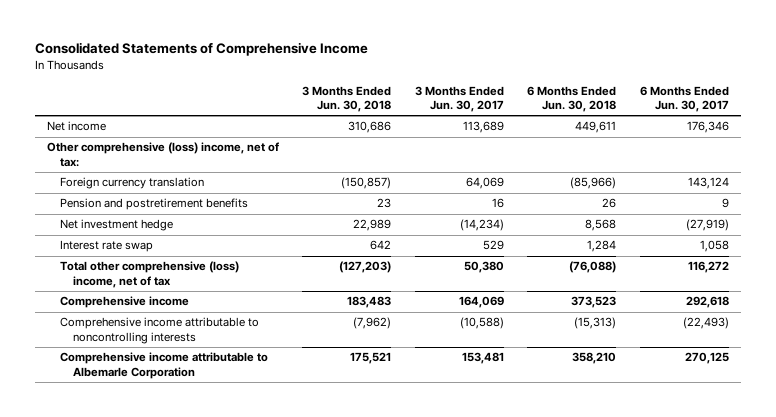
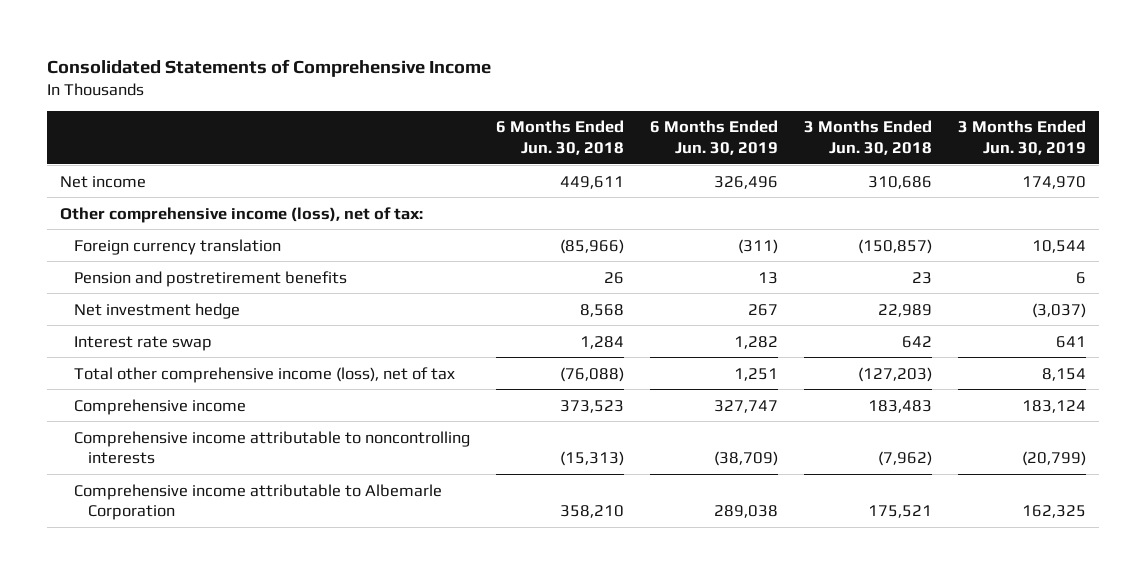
- | 3 Months Ended Jun. 30, 2018 | 3 Months Ended Jun. 30, 2017 | 6 Months Ended Jun. 30, 2018 | 6 Months Ended Jun. 30, 2017
+ | 6 Months Ended Jun. 30, 2018 | 6 Months Ended Jun. 30, 2019 | 3 Months Ended Jun. 30, 2018 | 3 Months Ended Jun. 30, 2019
- Other comprehensive (loss) income, net of tax:
+ Other comprehensive income (loss), net of tax:
- Total other comprehensive (loss) income, net of tax | (127,203) | 50,380 | (76,088) | 116,272
+ Total other comprehensive income (loss), net of tax | (76,088) | 1,251 | (127,203) | 8,154

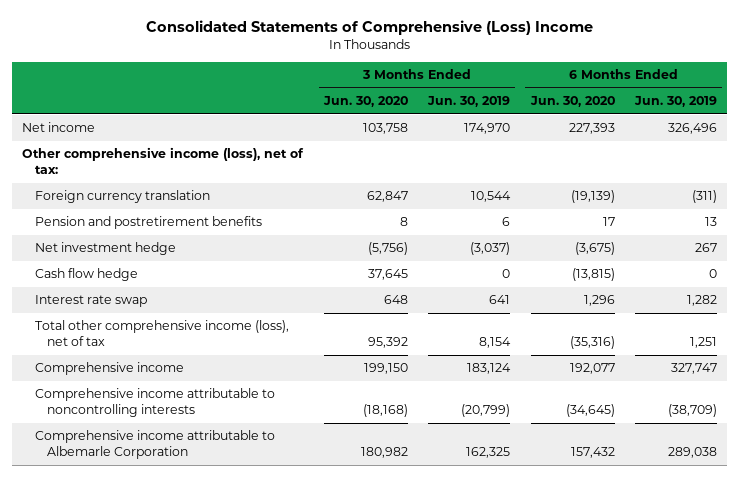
- Consolidated Statements of Comprehensive Income
+ Consolidated Statements of Comprehensive (Loss) Income
- | 6 Months Ended Jun. 30, 2018 | 6 Months Ended Jun. 30, 2019 | 3 Months Ended Jun. 30, 2018 | 3 Months Ended Jun. 30, 2019
+ | 3 Months Ended Jun. 30, 2020 | 3 Months Ended Jun. 30, 2019 | 6 Months Ended Jun. 30, 2020 | 6 Months Ended Jun. 30, 2019
+ Cash flow hedge | 37,645 | 0 | (13,815) | 0

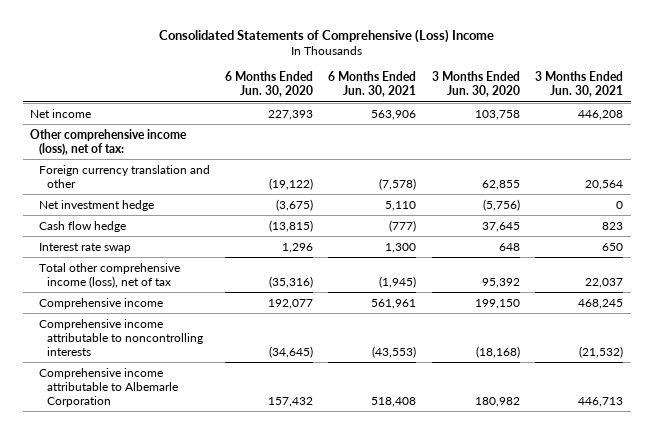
- | 3 Months Ended Jun. 30, 2020 | 3 Months Ended Jun. 30, 2019 | 6 Months Ended Jun. 30, 2020 | 6 Months Ended Jun. 30, 2019
+ | 6 Months Ended Jun. 30, 2020 | 6 Months Ended Jun. 30, 2021 | 3 Months Ended Jun. 30, 2020 | 3 Months Ended Jun. 30, 2021
- Foreign currency translation | 62,847 | 10,544 | (19,139) | (311)
- Pension and postretirement benefits | 8 | 6 | 17 | 13
+ Foreign currency translation and other | (19,122) | (7,578) | 62,855 | 20,564

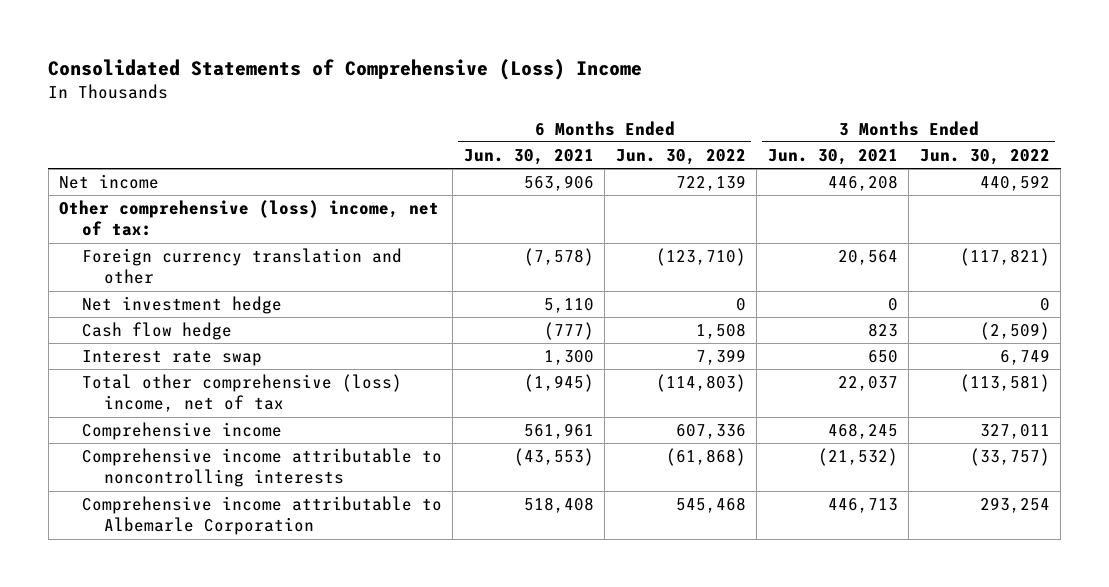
- | 6 Months Ended Jun. 30, 2020 | 6 Months Ended Jun. 30, 2021 | 3 Months Ended Jun. 30, 2020 | 3 Months Ended Jun. 30, 2021
+ | 6 Months Ended Jun. 30, 2021 | 6 Months Ended Jun. 30, 2022 | 3 Months Ended Jun. 30, 2021 | 3 Months Ended Jun. 30, 2022
- Other comprehensive income (loss), net of tax:
+ Other comprehensive (loss) income, net of tax:
- Total other comprehensive income (loss), net of tax | (35,316) | (1,945) | 95,392 | 22,037
+ Total other comprehensive (loss) income, net of tax | (1,945) | (114,803) | 22,037 | (113,581)

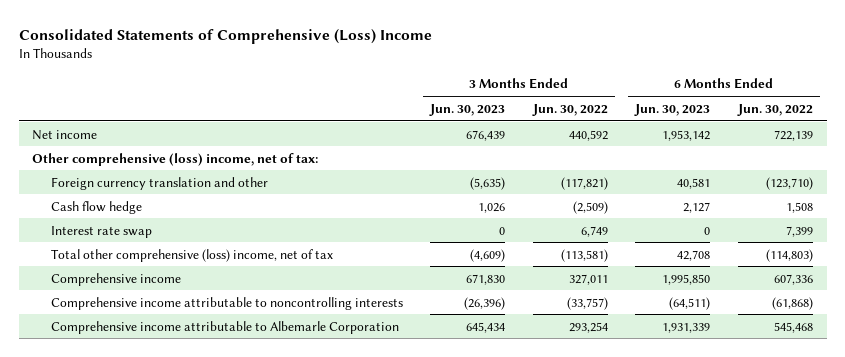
- | 6 Months Ended Jun. 30, 2021 | 6 Months Ended Jun. 30, 2022 | 3 Months Ended Jun. 30, 2021 | 3 Months Ended Jun. 30, 2022
+ | 3 Months Ended Jun. 30, 2023 | 3 Months Ended Jun. 30, 2022 | 6 Months Ended Jun. 30, 2023 | 6 Months Ended Jun. 30, 2022
- Net investment hedge | 5,110 | 0 | 0 | 0

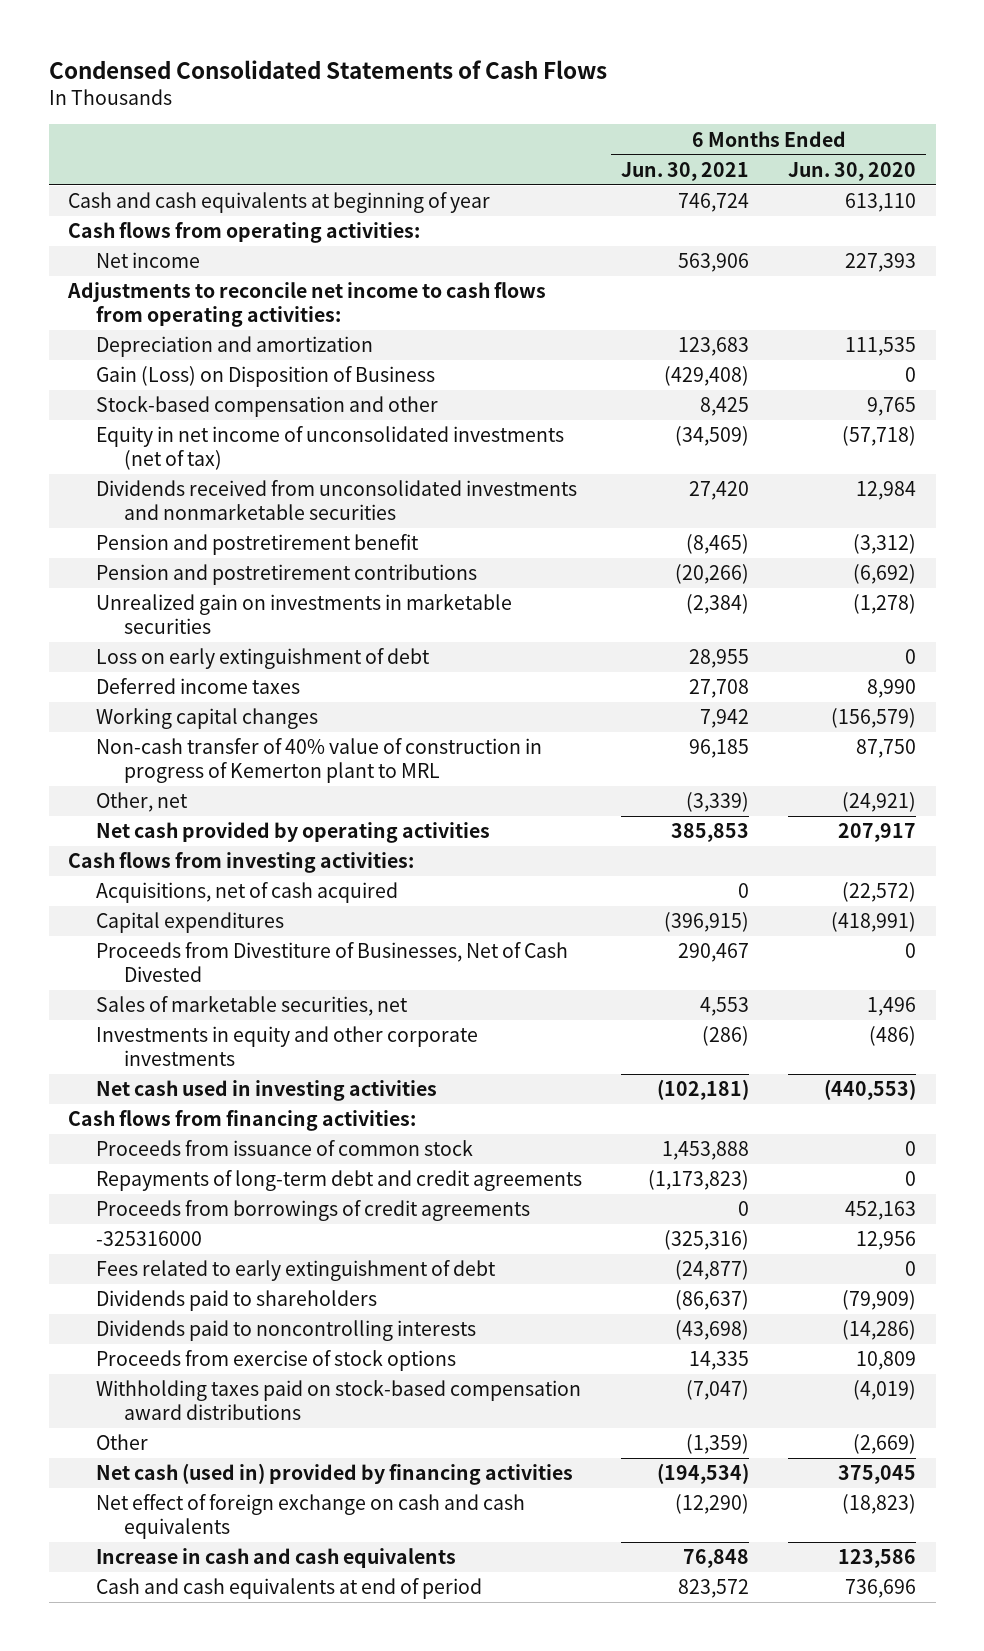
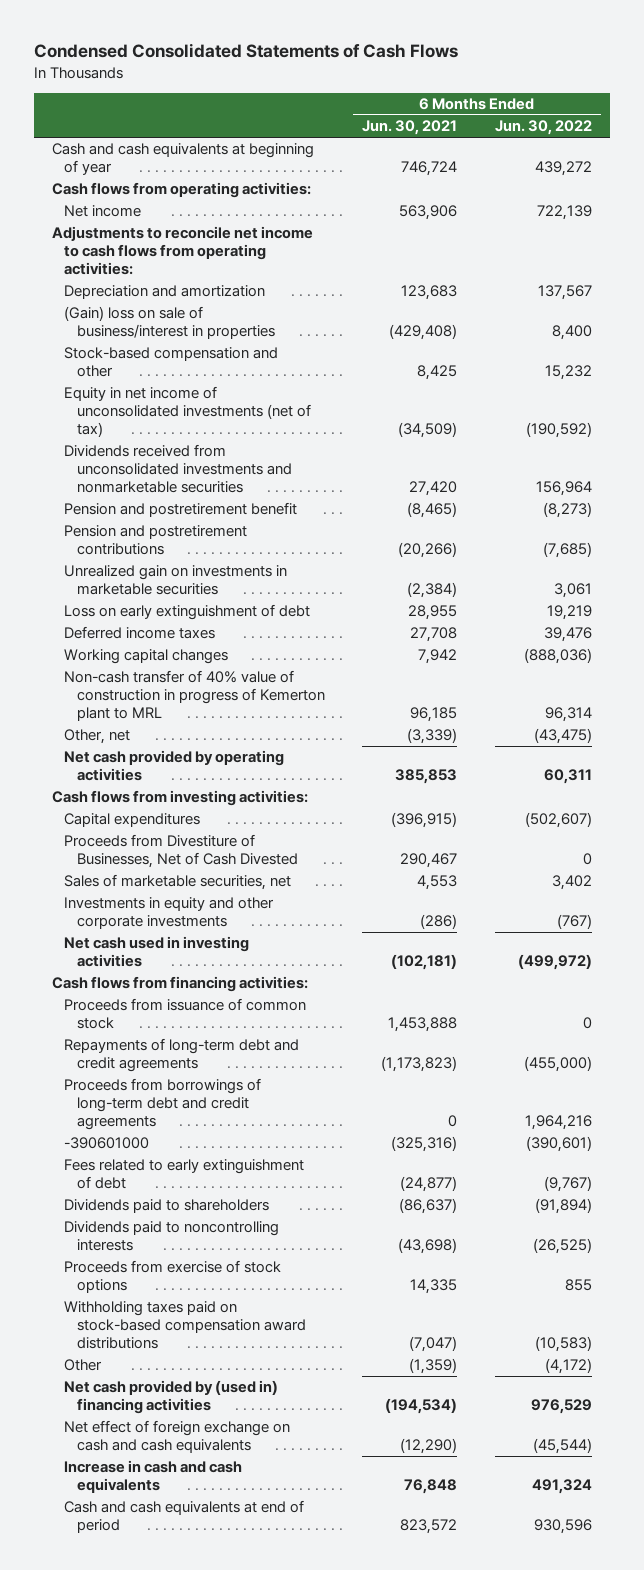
- | 6 Months Ended Jun. 30, 2021 | 6 Months Ended Jun. 30, 2020
+ | 6 Months Ended Jun. 30, 2021 | 6 Months Ended Jun. 30, 2022
- Gain (Loss) on Disposition of Business | (429,408) | 0
+ (Gain) loss on sale of business/interest in properties | (429,408) | 8,400
- Acquisitions, net of cash acquired | 0 | (22,572)
- Proceeds from borrowings of credit agreements | 0 | 452,163
- -325316000 | (325,316) | 12,956
+ Proceeds from borrowings of long-term debt and credit agreements | 0 | 1,964,216
+ -390601000 | (325,316) | (390,601)
- Net cash (used in) provided by financing activities | (194,534) | 375,045
+ Net cash provided by (used in) financing activities | (194,534) | 976,529

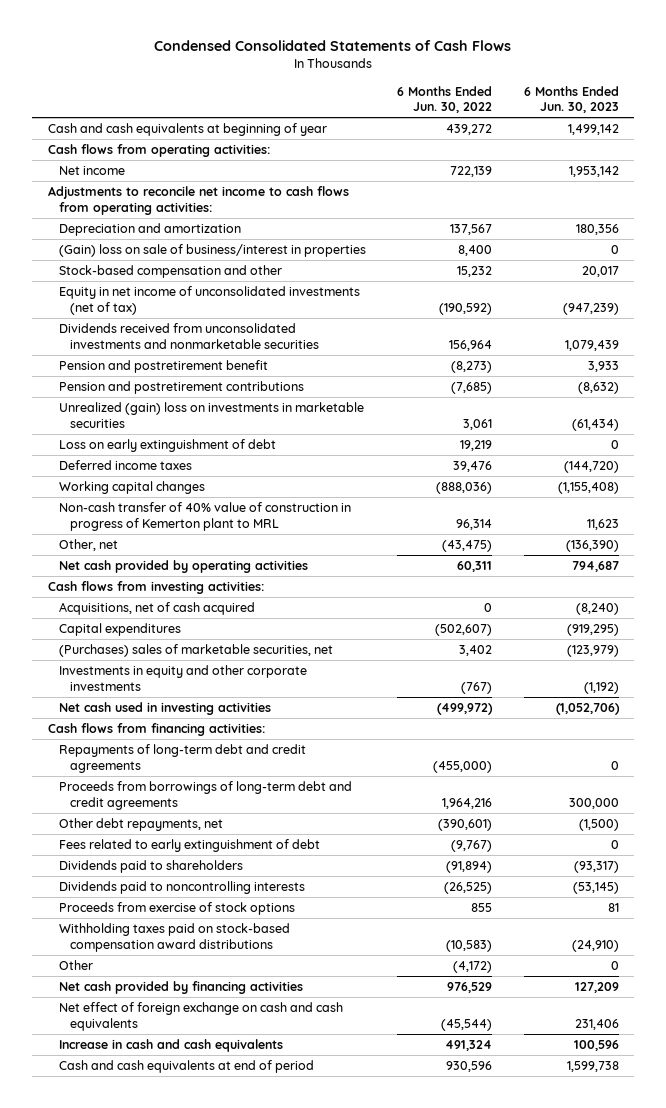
- | 6 Months Ended Jun. 30, 2021 | 6 Months Ended Jun. 30, 2022
+ | 6 Months Ended Jun. 30, 2022 | 6 Months Ended Jun. 30, 2023
- Unrealized gain on investments in marketable securities | (2,384) | 3,061
+ Unrealized (gain) loss on investments in marketable securities | 3,061 | (61,434)
+ Acquisitions, net of cash acquired | 0 | (8,240)
- Proceeds from Divestiture of Businesses, Net of Cash Divested | 290,467 | 0
- Sales of marketable securities, net | 4,553 | 3,402
+ (Purchases) sales of marketable securities, net | 3,402 | (123,979)
- Proceeds from issuance of common stock | 1,453,888 | 0
- -390601000 | (325,316) | (390,601)
+ Other debt repayments, net | (390,601) | (1,500)
- Net cash provided by (used in) financing activities | (194,534) | 976,529
+ Net cash provided by financing activities | 976,529 | 127,209

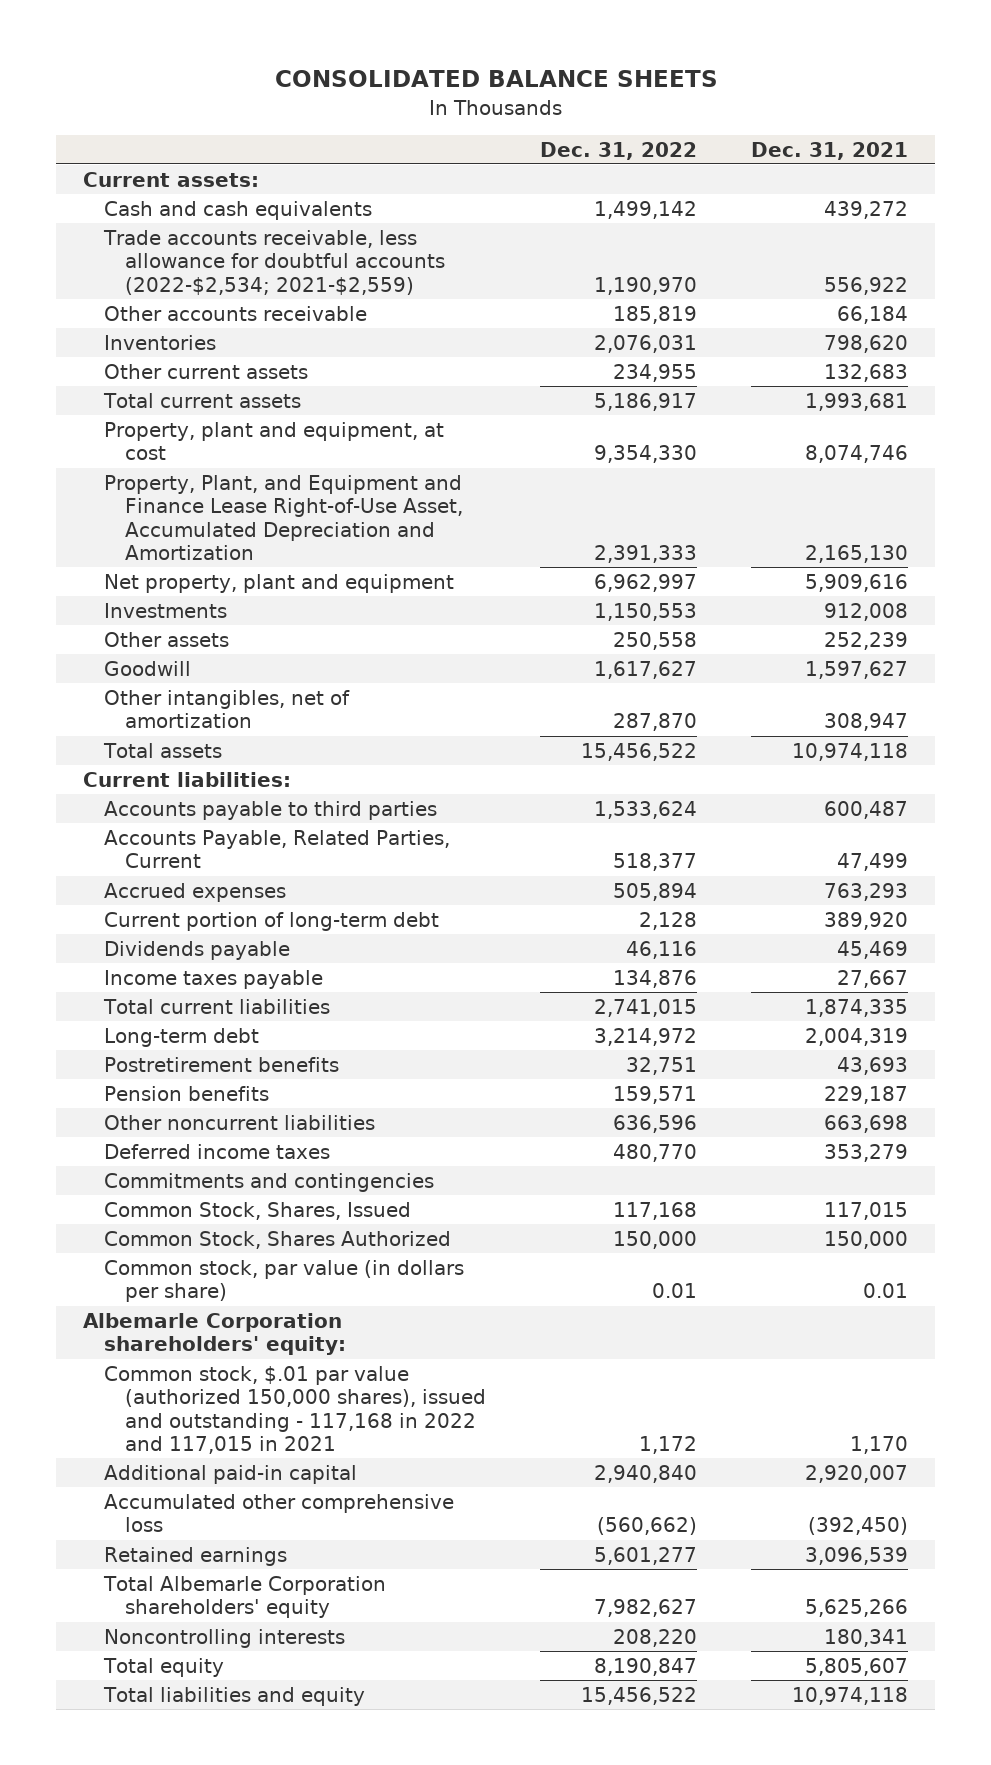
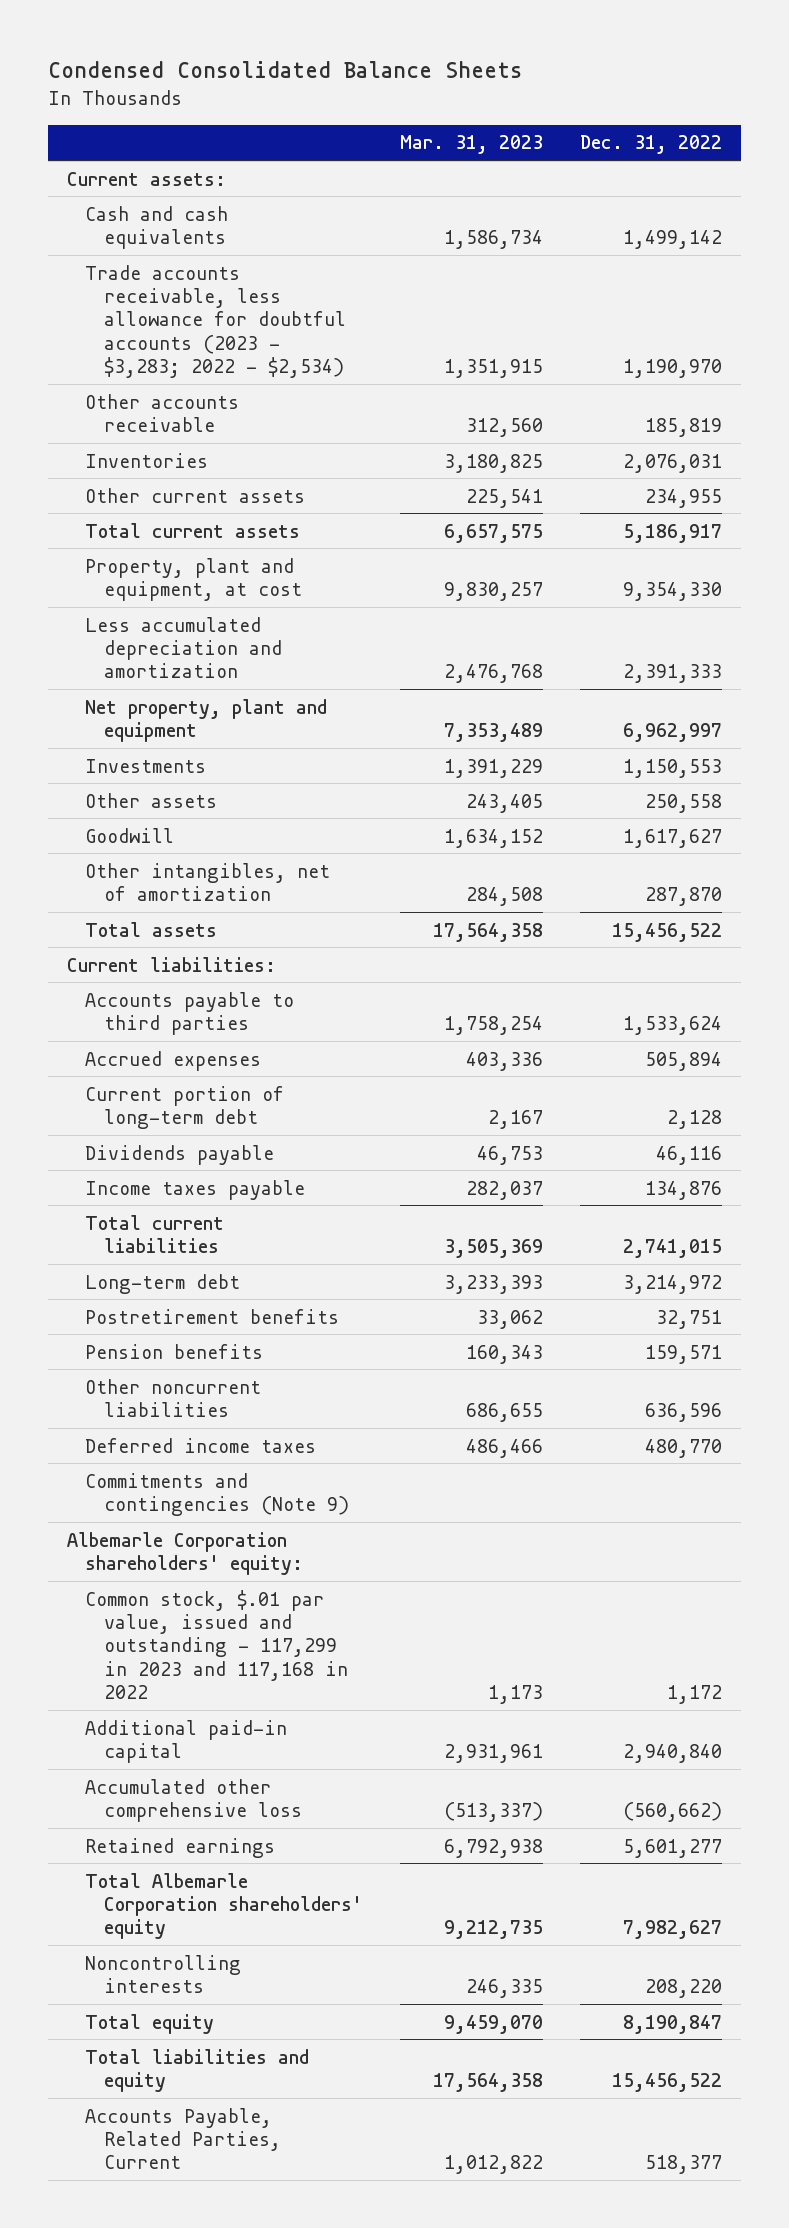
- CONSOLIDATED BALANCE SHEETS
+ Condensed Consolidated Balance Sheets
- | Dec. 31, 2022 | Dec. 31, 2021
+ | Mar. 31, 2023 | Dec. 31, 2022
- Trade accounts receivable, less allowance for doubtful accounts (2022-$2,534; 2021-$2,559) | 1,190,970 | 556,922
+ Trade accounts receivable, less allowance for doubtful accounts (2023 - $3,283; 2022 - $2,534) | 1,351,915 | 1,190,970
- Property, Plant, and Equipment and Finance Lease Right-of-Use Asset, Accumulated Depreciation and Amortization | 2,391,333 | 2,165,130
+ Less accumulated depreciation and amortization | 2,476,768 | 2,391,333
- Commitments and contingencies
- Common Stock, Shares, Issued | 117,168 | 117,015
- Common Stock, Shares Authorized | 150,000 | 150,000
- Common stock, par value (in dollars per share) | 0.01 | 0.01
+ Commitments and contingencies (Note 9)
- Common stock, $.01 par value (authorized 150,000 shares), issued and outstanding - 117,168 in 2022 and 117,015 in 2021 | 1,172 | 1,170
+ Common stock, $.01 par value, issued and outstanding - 117,299 in 2023 and 117,168 in 2022 | 1,173 | 1,172
moved down: Accounts Payable, Related Parties, Current | 1,012,822 | 518,377

